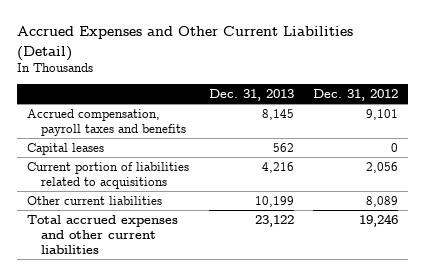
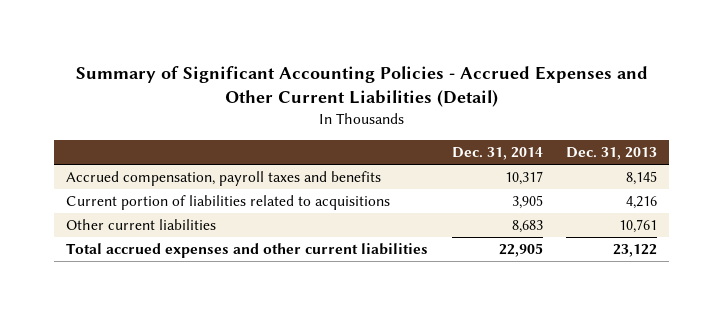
- Accrued Expenses and Other Current Liabilities (Detail)
+ Summary of Significant Accounting Policies - Accrued Expenses and Other Current Liabilities (Detail)
- | Dec. 31, 2013 | Dec. 31, 2012
+ | Dec. 31, 2014 | Dec. 31, 2013
- Capital leases | 562 | 0
- Other current liabilities | 10,199 | 8,089
+ Other current liabilities | 8,683 | 10,761

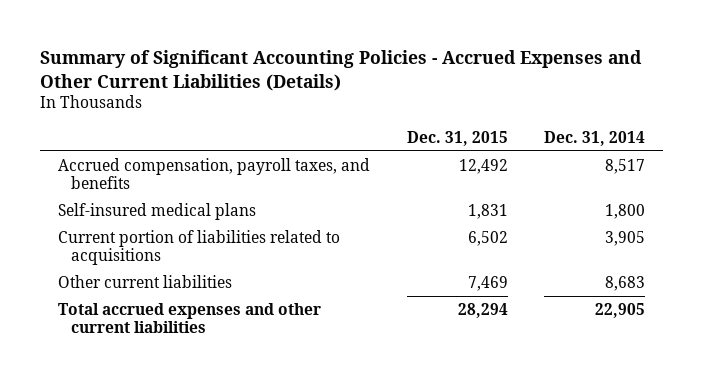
- Summary of Significant Accounting Policies - Accrued Expenses and Other Current Liabilities (Detail)
+ Summary of Significant Accounting Policies - Accrued Expenses and Other Current Liabilities (Details)
- | Dec. 31, 2014 | Dec. 31, 2013
+ | Dec. 31, 2015 | Dec. 31, 2014
- Accrued compensation, payroll taxes and benefits | 10,317 | 8,145
+ Accrued compensation, payroll taxes, and benefits | 12,492 | 8,517
+ Self-insured medical plans | 1,831 | 1,800

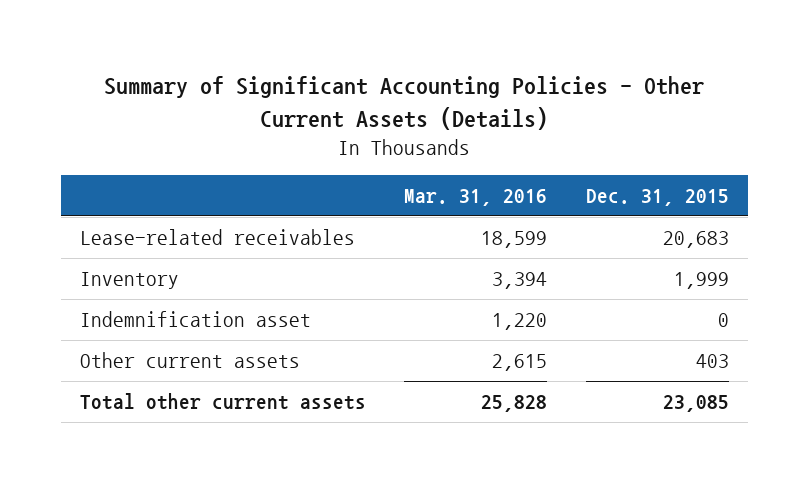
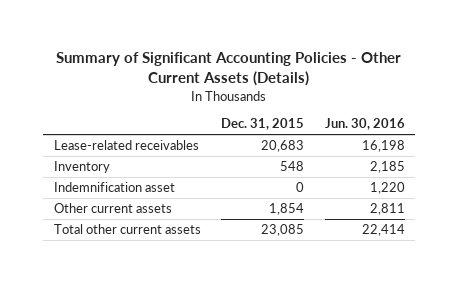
- | Mar. 31, 2016 | Dec. 31, 2015
+ | Dec. 31, 2015 | Jun. 30, 2016
- Inventory | 3,394 | 1,999
+ Inventory | 548 | 2,185
- Other current assets | 2,615 | 403
+ Other current assets | 1,854 | 2,811

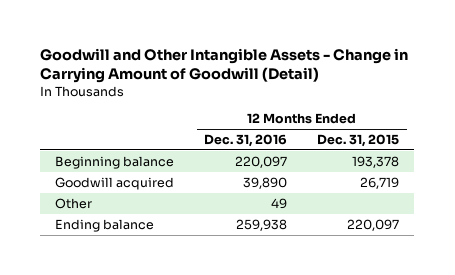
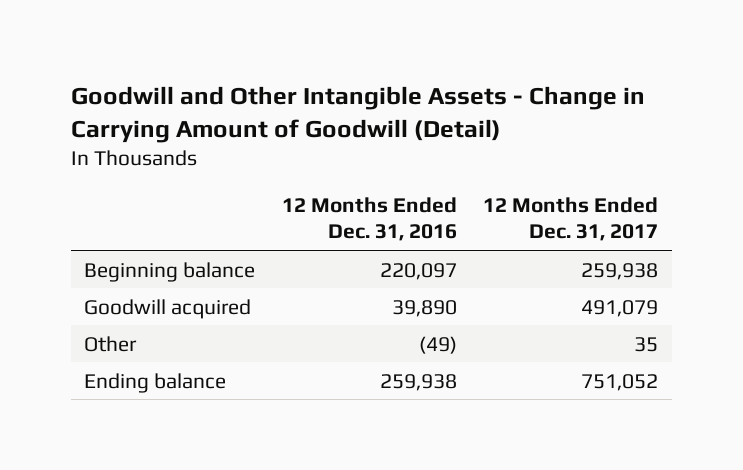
- | 12 Months Ended Dec. 31, 2016 | 12 Months Ended Dec. 31, 2015
+ | 12 Months Ended Dec. 31, 2016 | 12 Months Ended Dec. 31, 2017
- Other | 49 |
+ Other | (49) | 35

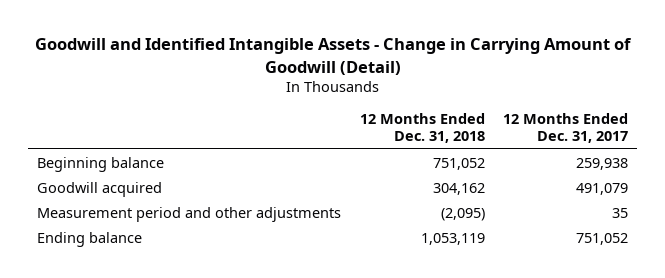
- Goodwill and Other Intangible Assets - Change in Carrying Amount of Goodwill (Detail)
+ Goodwill and Identified Intangible Assets - Change in Carrying Amount of Goodwill (Detail)
- | 12 Months Ended Dec. 31, 2016 | 12 Months Ended Dec. 31, 2017
+ | 12 Months Ended Dec. 31, 2018 | 12 Months Ended Dec. 31, 2017
- Other | (49) | 35
+ Measurement period and other adjustments | (2,095) | 35

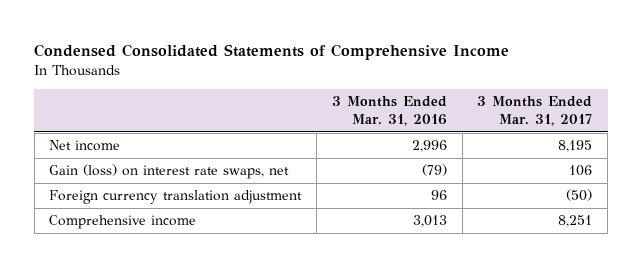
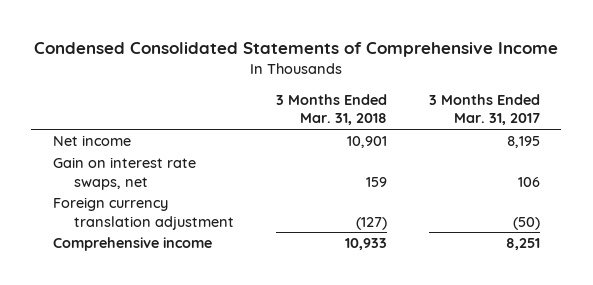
- | 3 Months Ended Mar. 31, 2016 | 3 Months Ended Mar. 31, 2017
+ | 3 Months Ended Mar. 31, 2018 | 3 Months Ended Mar. 31, 2017
- Gain (loss) on interest rate swaps, net | (79) | 106
+ Gain on interest rate swaps, net | 159 | 106

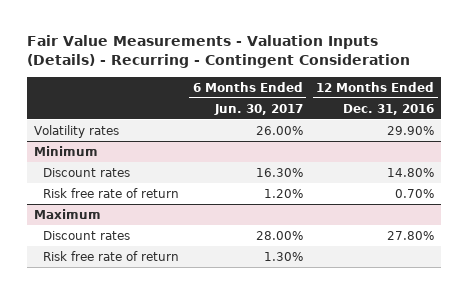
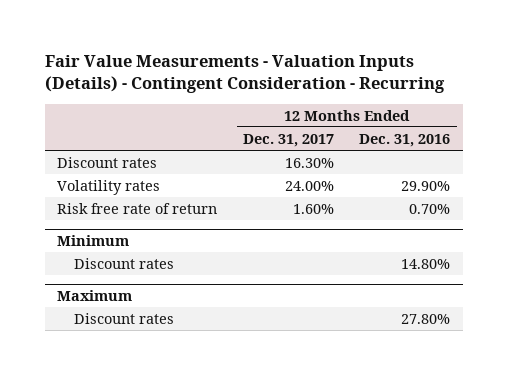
- Fair Value Measurements - Valuation Inputs (Details) - Recurring - Contingent Consideration
+ Fair Value Measurements - Valuation Inputs (Details) - Contingent Consideration - Recurring
- | 6 Months Ended Jun. 30, 2017 | 12 Months Ended Dec. 31, 2016
+ | 12 Months Ended Dec. 31, 2017 | 12 Months Ended Dec. 31, 2016
+ Discount rates | 16.30% |
+ Risk free rate of return | 1.60% | 0.70%
@ Minimum
- Risk free rate of return | 1.20% | 0.70%
@ Maximum
- Risk free rate of return | 1.30% |

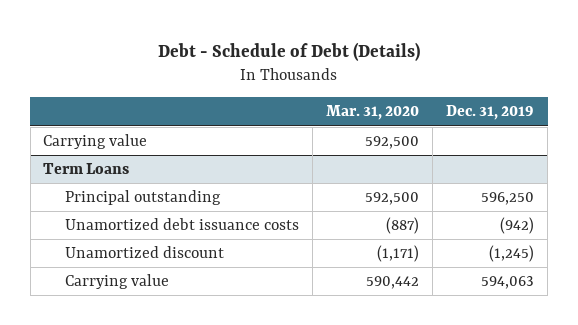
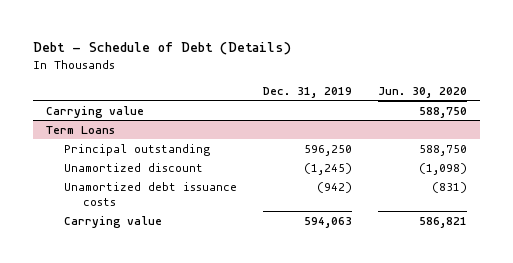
- | Mar. 31, 2020 | Dec. 31, 2019
+ | Dec. 31, 2019 | Jun. 30, 2020
@ Term Loans
moved down: Unamortized debt issuance costs | (942) | (831)

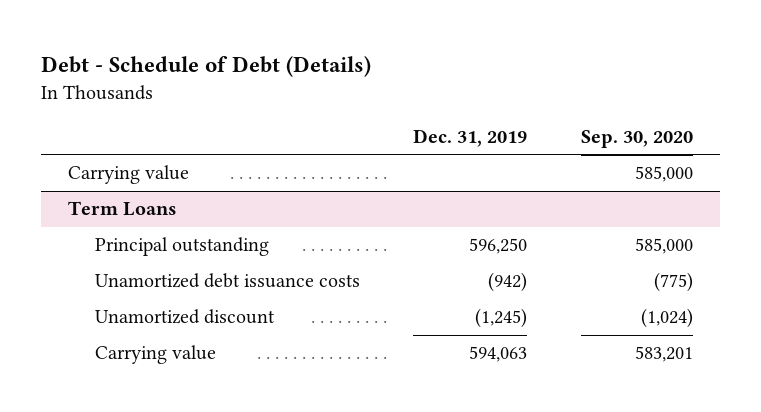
- | Dec. 31, 2019 | Jun. 30, 2020
+ | Dec. 31, 2019 | Sep. 30, 2020
@ Term Loans
moved down: Unamortized discount | (1,245) | (1,024)

